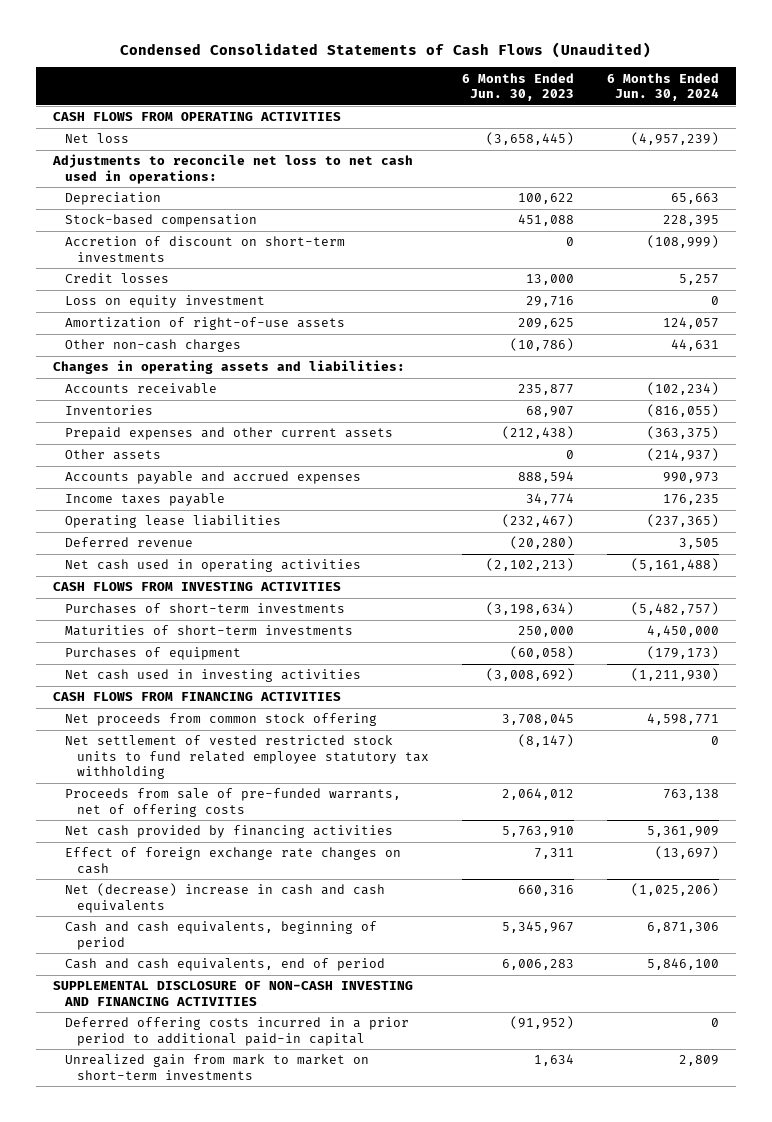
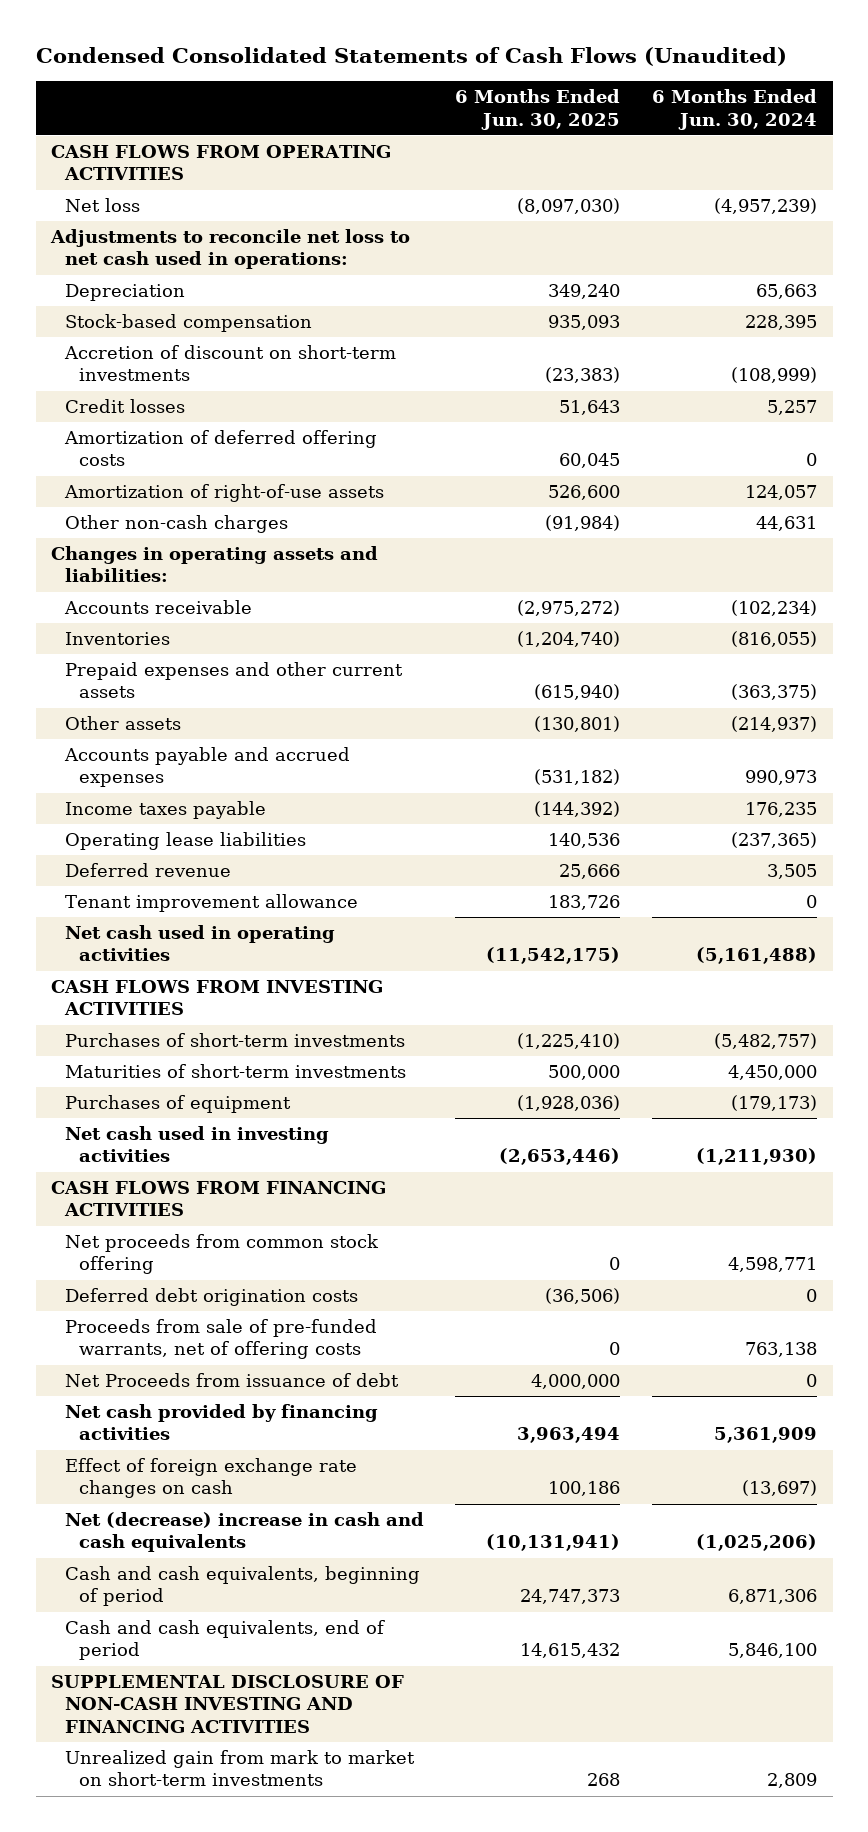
- | 6 Months Ended Jun. 30, 2023 | 6 Months Ended Jun. 30, 2024
+ | 6 Months Ended Jun. 30, 2025 | 6 Months Ended Jun. 30, 2024
- Loss on equity investment | 29,716 | 0
+ Amortization of deferred offering costs | 60,045 | 0
+ Tenant improvement allowance | 183,726 | 0
- Net settlement of vested restricted stock units to fund related employee statutory tax withholding | (8,147) | 0
+ Deferred debt origination costs | (36,506) | 0
+ Net Proceeds from issuance of debt | 4,000,000 | 0
- Deferred offering costs incurred in a prior period to additional paid-in capital | (91,952) | 0

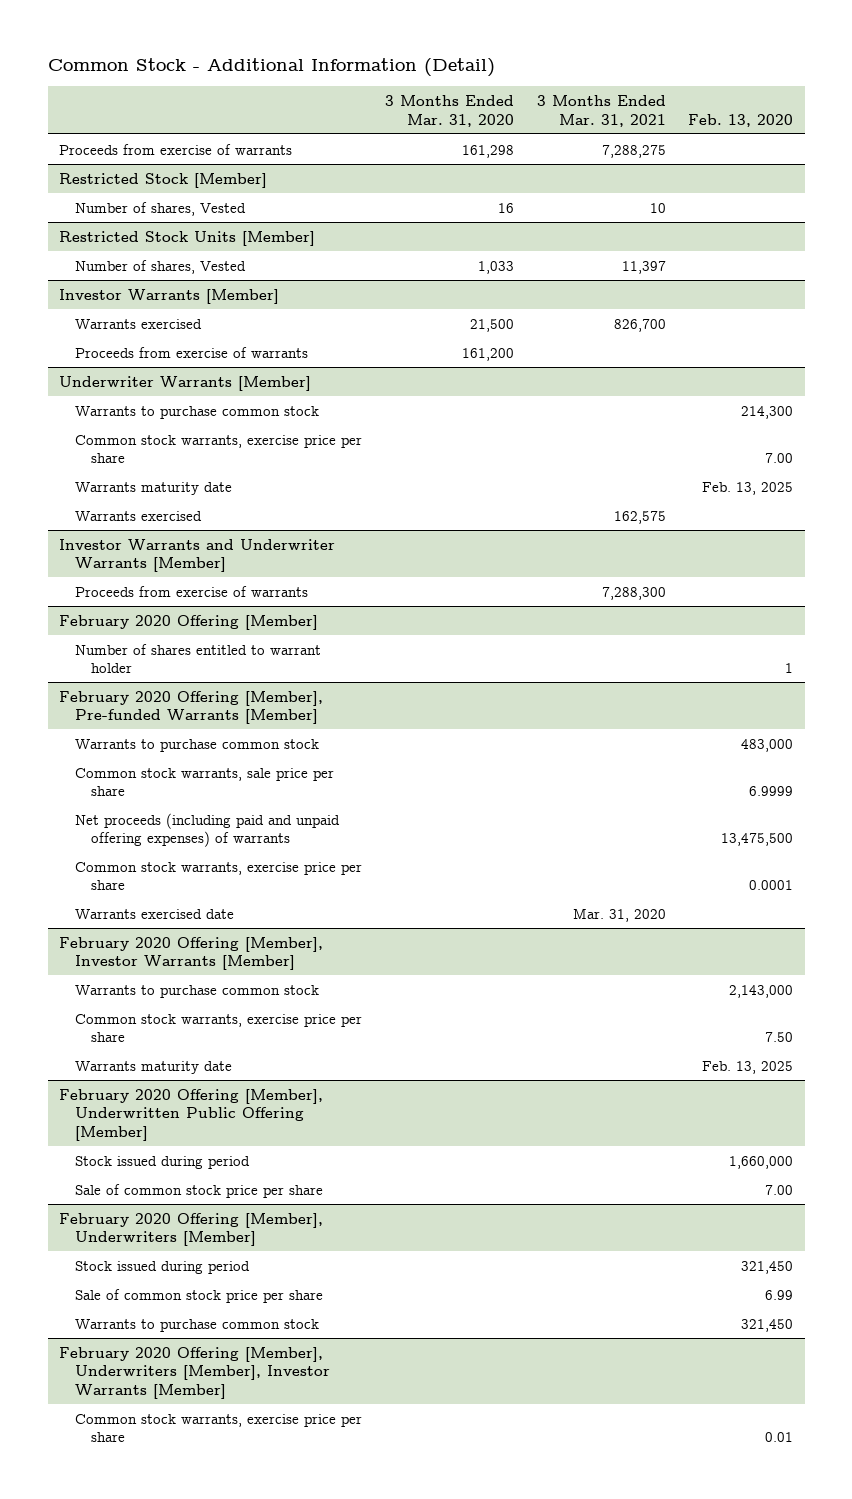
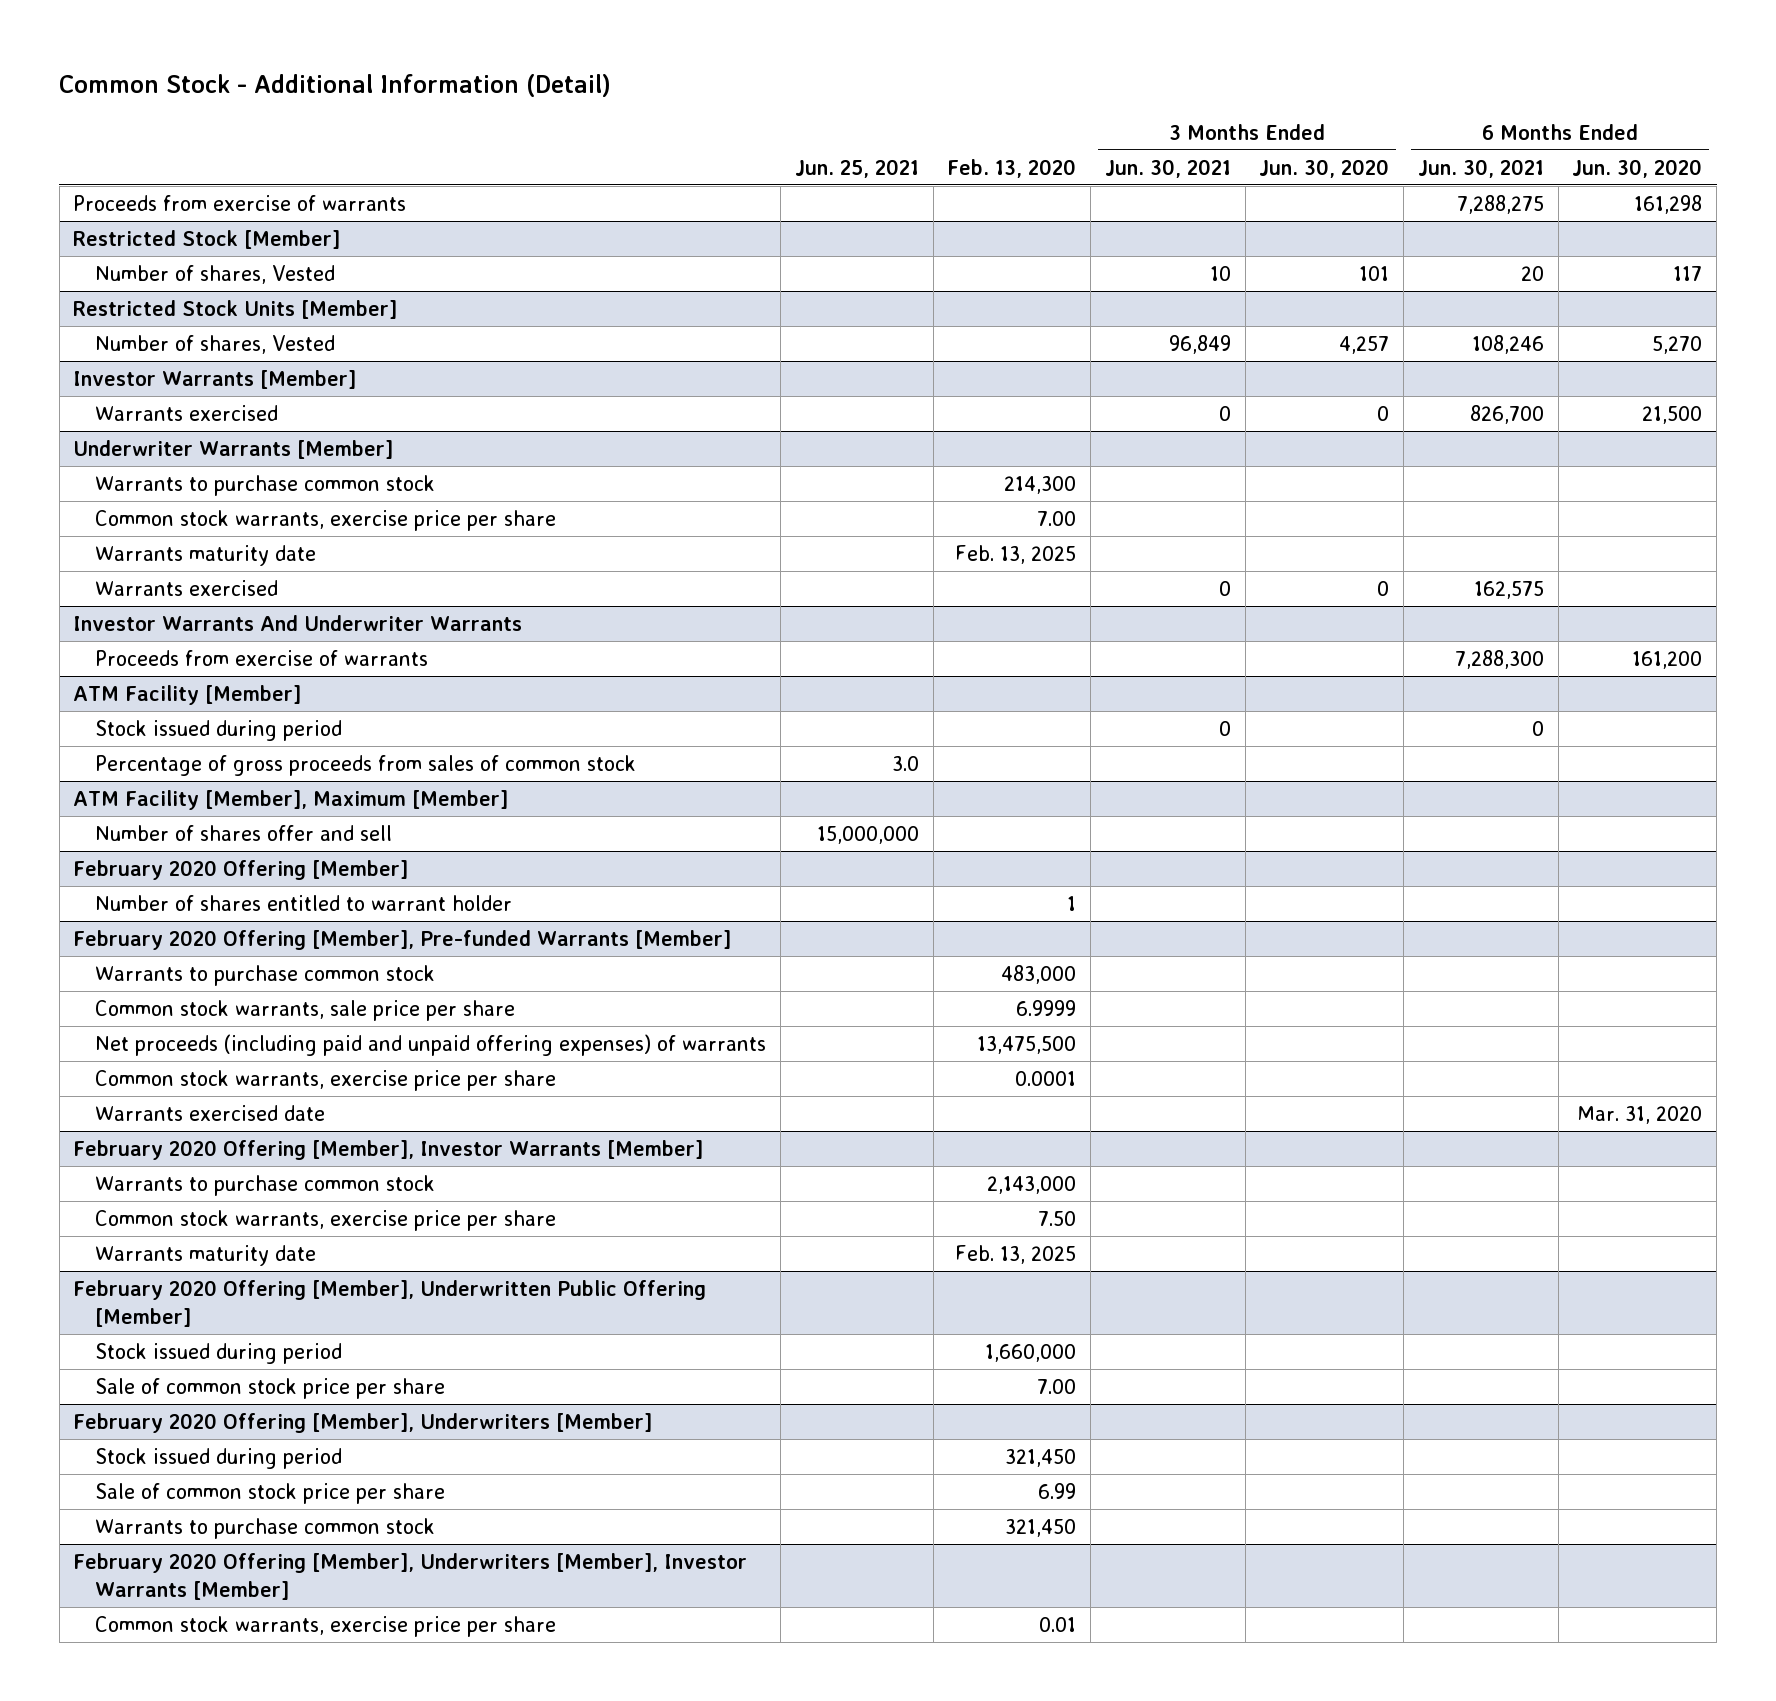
- | 3 Months Ended Mar. 31, 2020 | 3 Months Ended Mar. 31, 2021 | Feb. 13, 2020
+ | Jun. 25, 2021 | Feb. 13, 2020 | 3 Months Ended Jun. 30, 2021 | 3 Months Ended Jun. 30, 2020 | 6 Months Ended Jun. 30, 2021 | 6 Months Ended Jun. 30, 2020
@ Investor Warrants [Member]
- Proceeds from exercise of warrants | 161,200 | |
- Investor Warrants and Underwriter Warrants [Member]
+ Investor Warrants And Underwriter Warrants
+ ATM Facility [Member]
+ Stock issued during period | | | 0 | | 0 |
+ Percentage of gross proceeds from sales of common stock | 3.0 | | | | |
+ ATM Facility [Member], Maximum [Member]
+ Number of shares offer and sell | 15,000,000 | | | | |

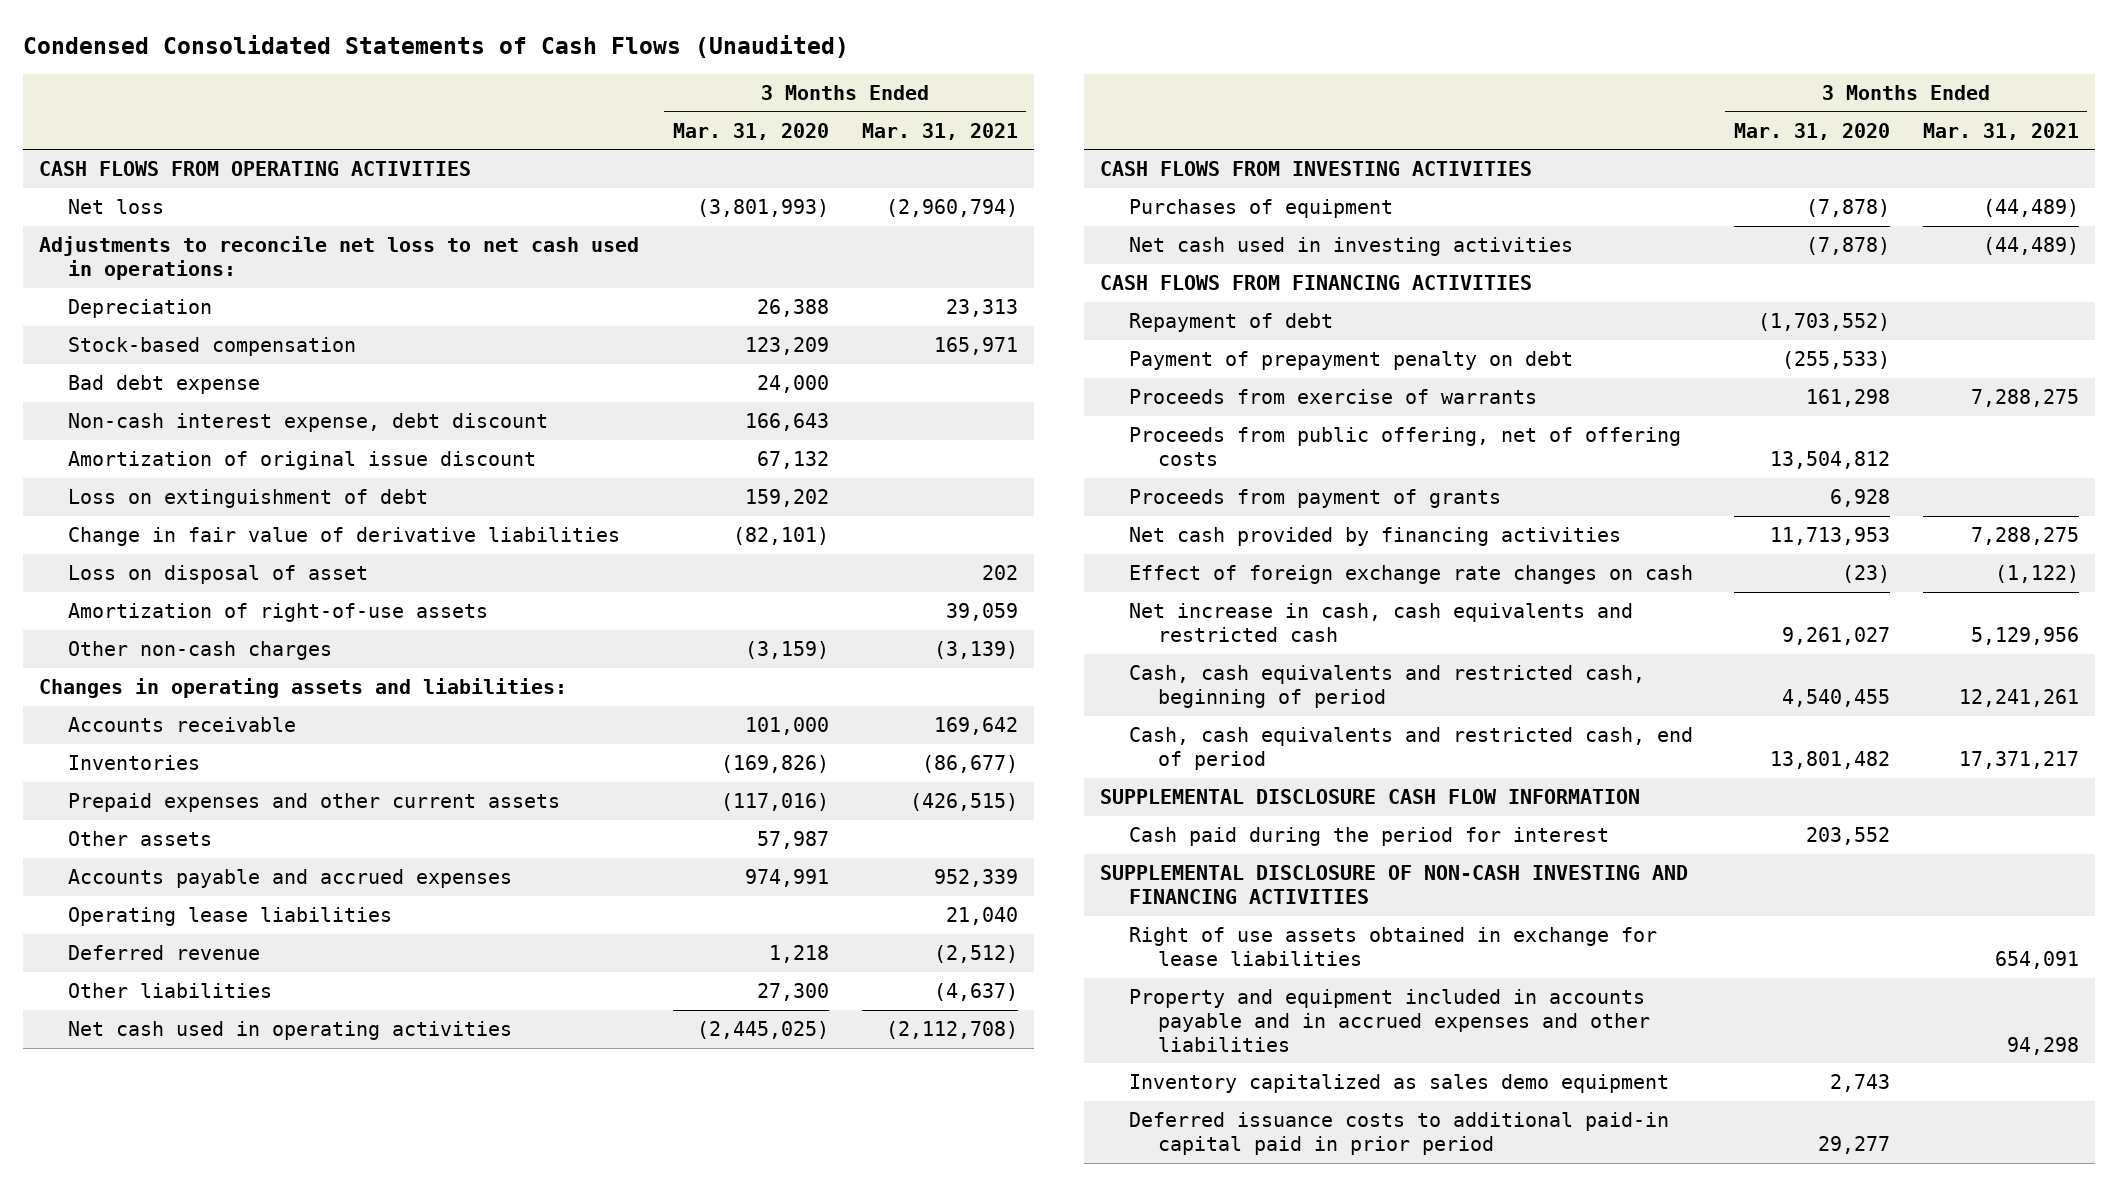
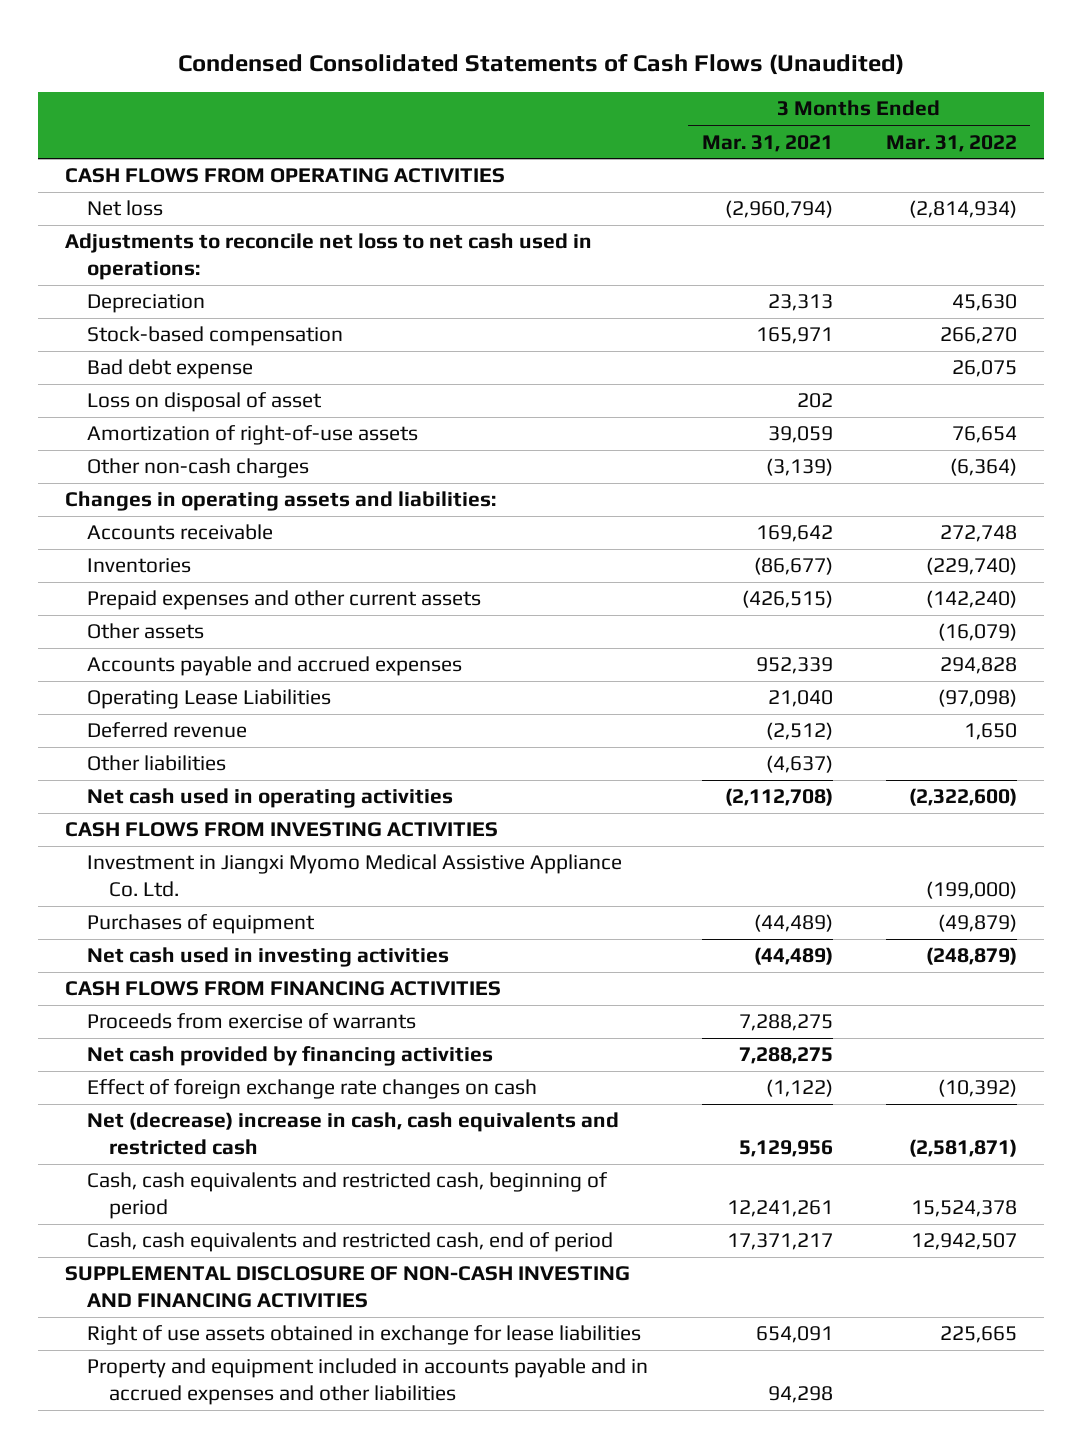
- | 3 Months Ended Mar. 31, 2020 | 3 Months Ended Mar. 31, 2021
+ | 3 Months Ended Mar. 31, 2021 | 3 Months Ended Mar. 31, 2022
- Non-cash interest expense, debt discount | 166,643 |
- Amortization of original issue discount | 67,132 |
- Loss on extinguishment of debt | 159,202 |
- Change in fair value of derivative liabilities | (82,101) |
- Operating lease liabilities | | 21,040
+ Operating Lease Liabilities | 21,040 | (97,098)
+ Investment in Jiangxi Myomo Medical Assistive Appliance Co. Ltd. | | (199,000)
- Repayment of debt | (1,703,552) |
- Payment of prepayment penalty on debt | (255,533) |
- Proceeds from public offering, net of offering costs | 13,504,812 |
- Proceeds from payment of grants | 6,928 |
- Net increase in cash, cash equivalents and restricted cash | 9,261,027 | 5,129,956
+ Net (decrease) increase in cash, cash equivalents and restricted cash | 5,129,956 | (2,581,871)
- SUPPLEMENTAL DISCLOSURE CASH FLOW INFORMATION
- Cash paid during the period for interest | 203,552 |
- Inventory capitalized as sales demo equipment | 2,743 |
- Deferred issuance costs to additional paid-in capital paid in prior period | 29,277 |

